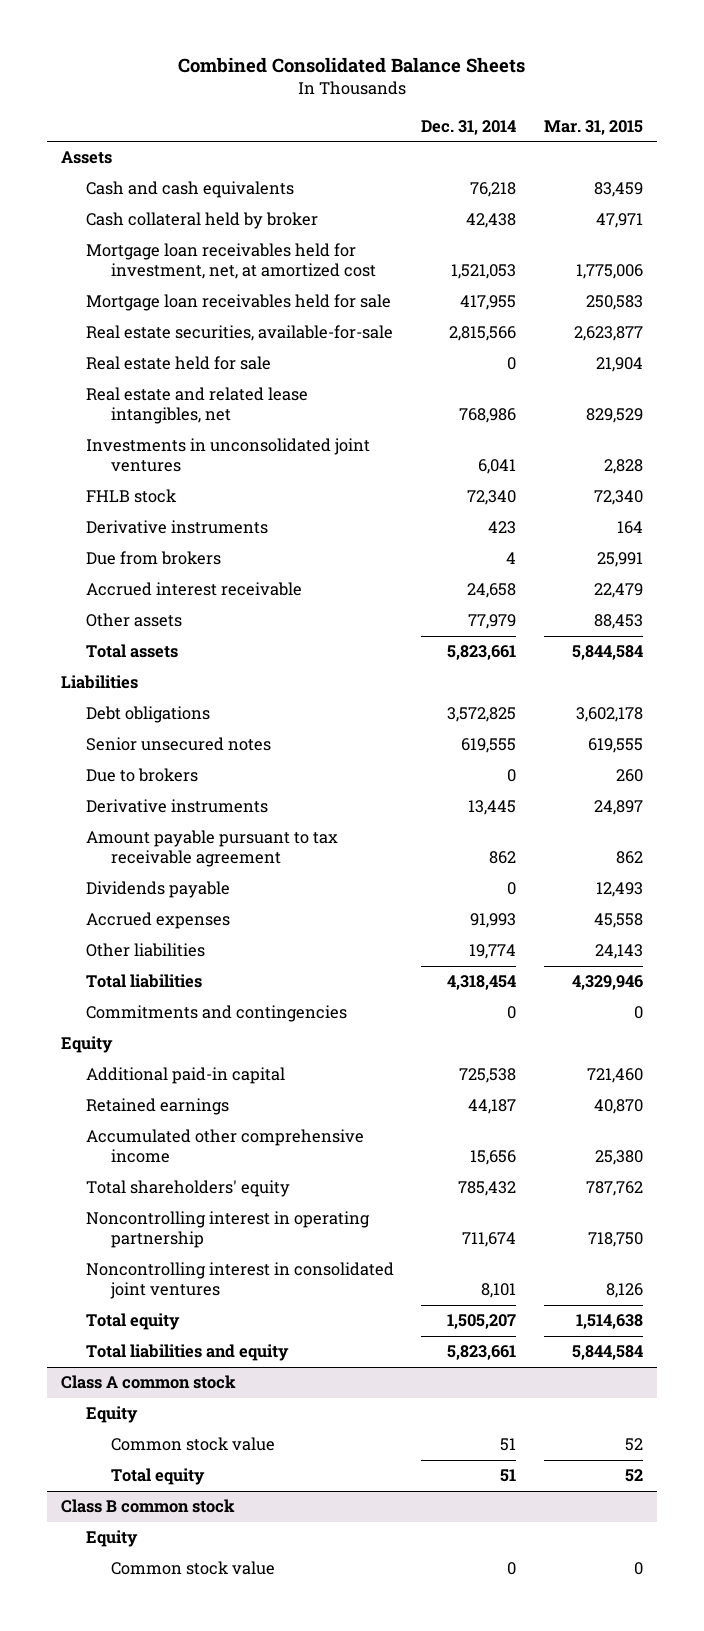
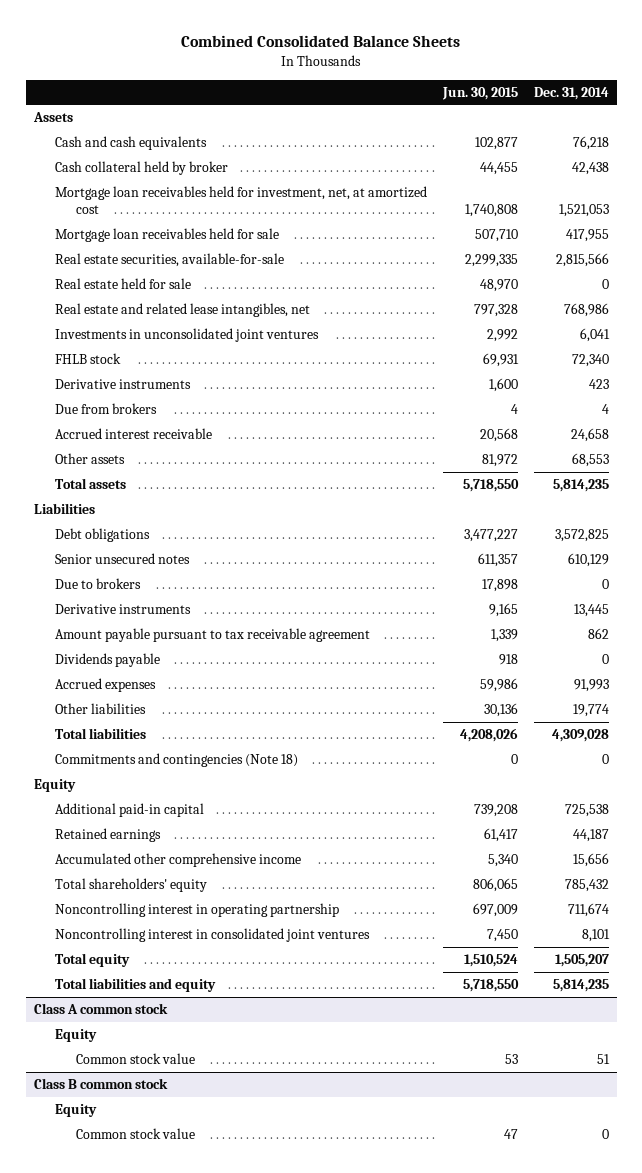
- | Dec. 31, 2014 | Mar. 31, 2015
+ | Jun. 30, 2015 | Dec. 31, 2014
- Other assets | 77,979 | 88,453
- Total assets | 5,823,661 | 5,844,584
+ Other assets | 81,972 | 68,553
+ Total assets | 5,718,550 | 5,814,235
- Senior unsecured notes | 619,555 | 619,555
+ Senior unsecured notes | 611,357 | 610,129
- Total liabilities | 4,318,454 | 4,329,946
- Commitments and contingencies | 0 | 0
+ Total liabilities | 4,208,026 | 4,309,028
+ Commitments and contingencies (Note 18) | 0 | 0
- Total liabilities and equity | 5,823,661 | 5,844,584
+ Total liabilities and equity | 5,718,550 | 5,814,235
@ Class A common stock
- Total equity | 51 | 52

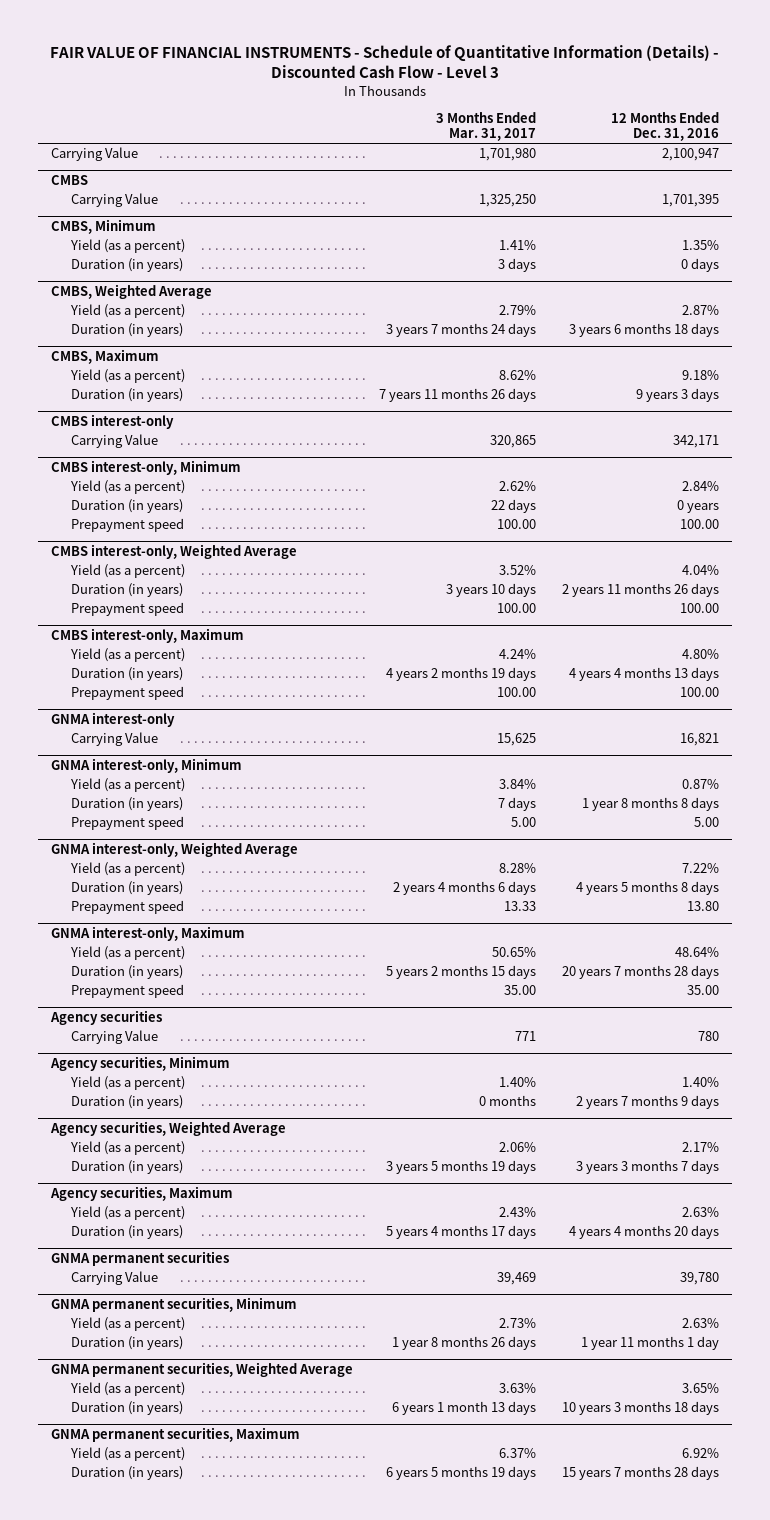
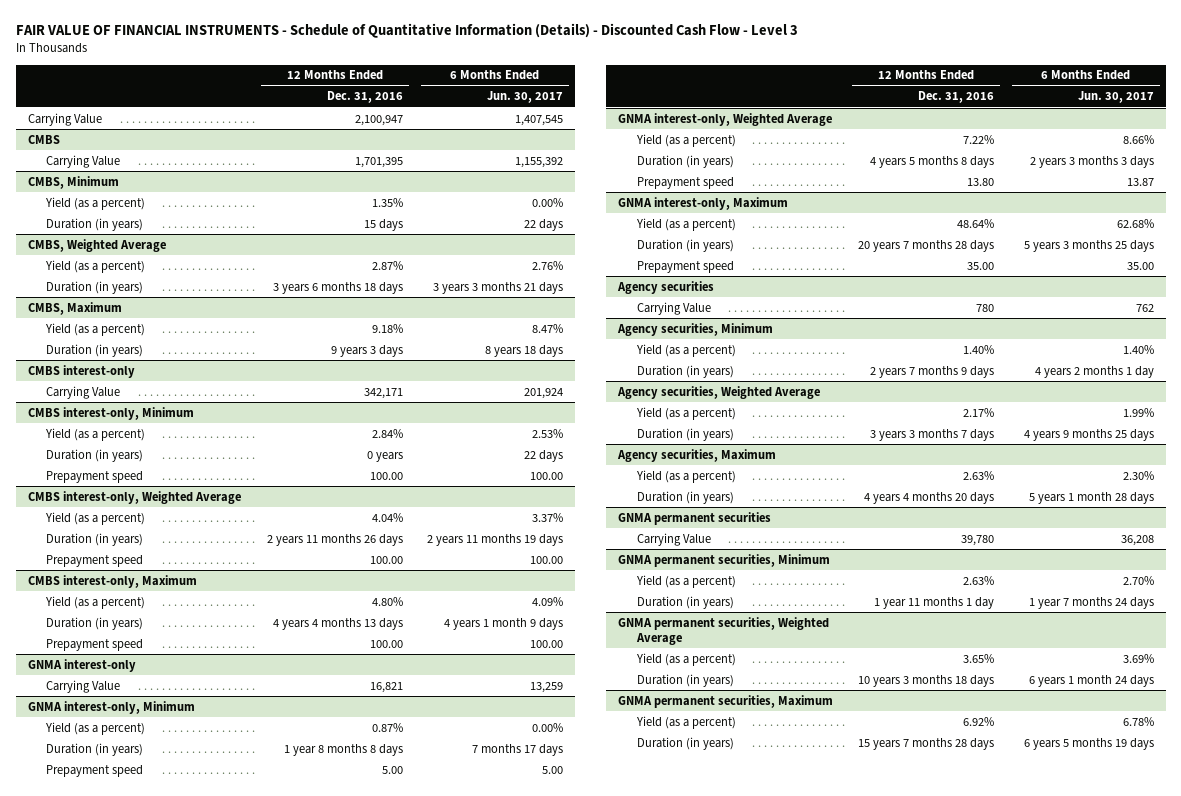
- | 3 Months Ended Mar. 31, 2017 | 12 Months Ended Dec. 31, 2016
+ | 12 Months Ended Dec. 31, 2016 | 6 Months Ended Jun. 30, 2017
@ CMBS, Minimum
- Duration (in years) | 3 days | 0 days
+ Duration (in years) | 15 days | 22 days

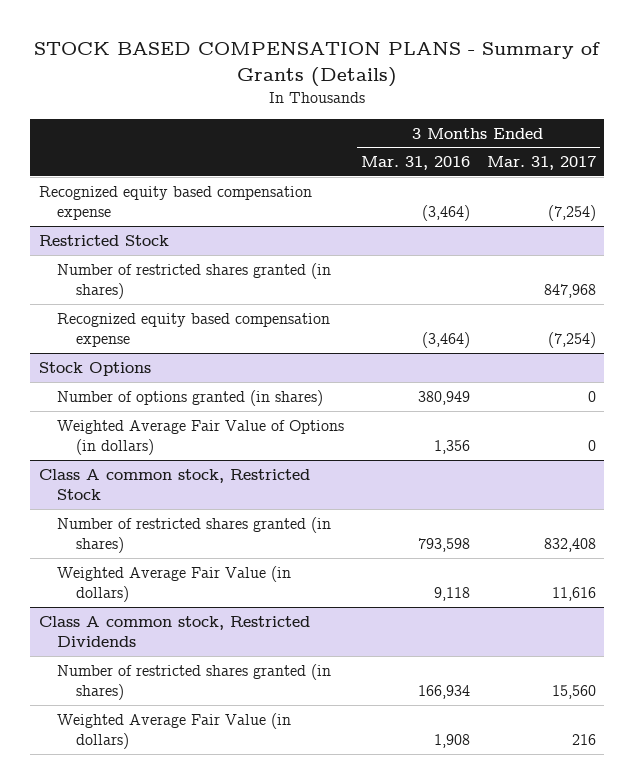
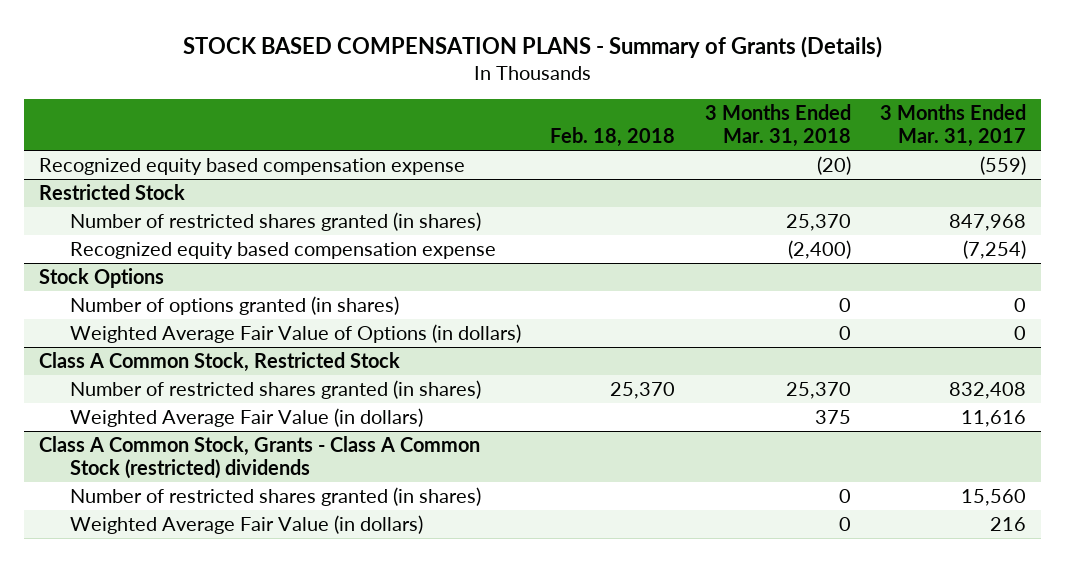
- | 3 Months Ended Mar. 31, 2016 | 3 Months Ended Mar. 31, 2017
+ | Feb. 18, 2018 | 3 Months Ended Mar. 31, 2018 | 3 Months Ended Mar. 31, 2017
- Recognized equity based compensation expense | (3,464) | (7,254)
+ Recognized equity based compensation expense | | (20) | (559)
- Class A common stock, Restricted Stock
+ Class A Common Stock, Restricted Stock
- Class A common stock, Restricted Dividends
+ Class A Common Stock, Grants - Class A Common Stock (restricted) dividends

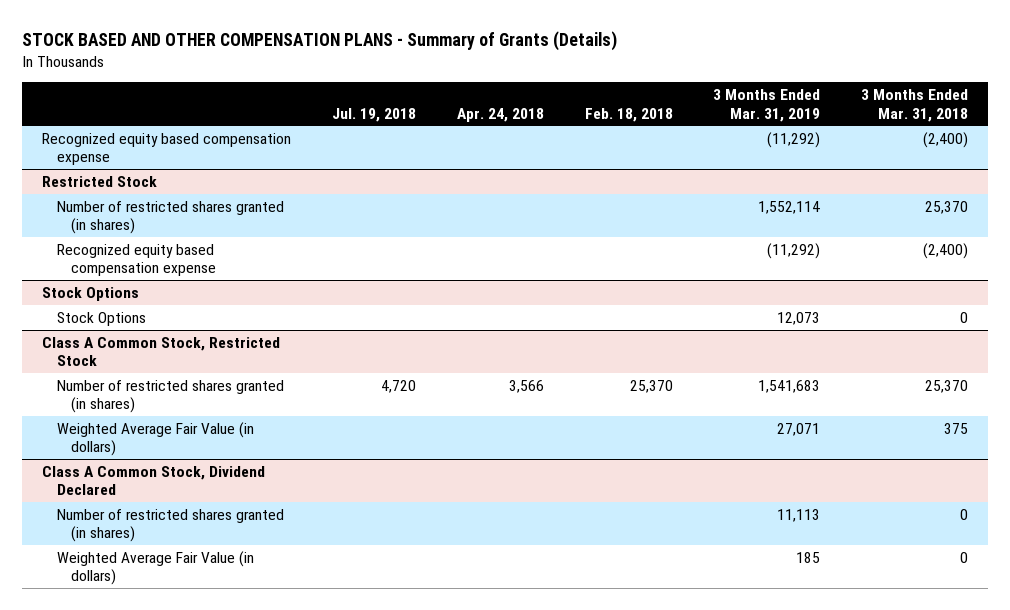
- STOCK BASED COMPENSATION PLANS - Summary of Grants (Details)
+ STOCK BASED AND OTHER COMPENSATION PLANS - Summary of Grants (Details)
- | Feb. 18, 2018 | 3 Months Ended Mar. 31, 2018 | 3 Months Ended Mar. 31, 2017
+ | Jul. 19, 2018 | Apr. 24, 2018 | Feb. 18, 2018 | 3 Months Ended Mar. 31, 2019 | 3 Months Ended Mar. 31, 2018
- Recognized equity based compensation expense | | (20) | (559)
+ Recognized equity based compensation expense | | | | (11,292) | (2,400)
@ Stock Options
- Number of options granted (in shares) | | 0 | 0
- Weighted Average Fair Value of Options (in dollars) | | 0 | 0
+ Stock Options | | | | 12,073 | 0
- Class A Common Stock, Grants - Class A Common Stock (restricted) dividends
+ Class A Common Stock, Dividend Declared

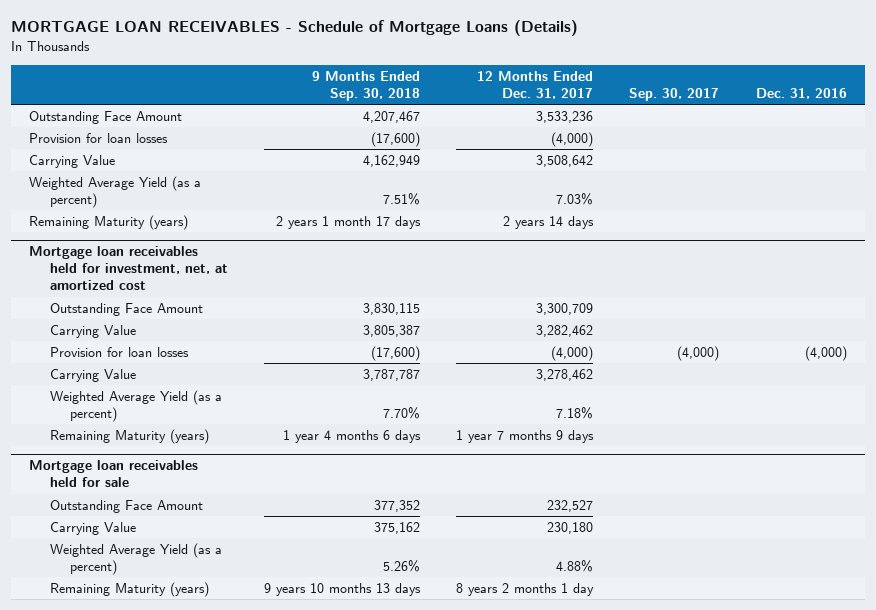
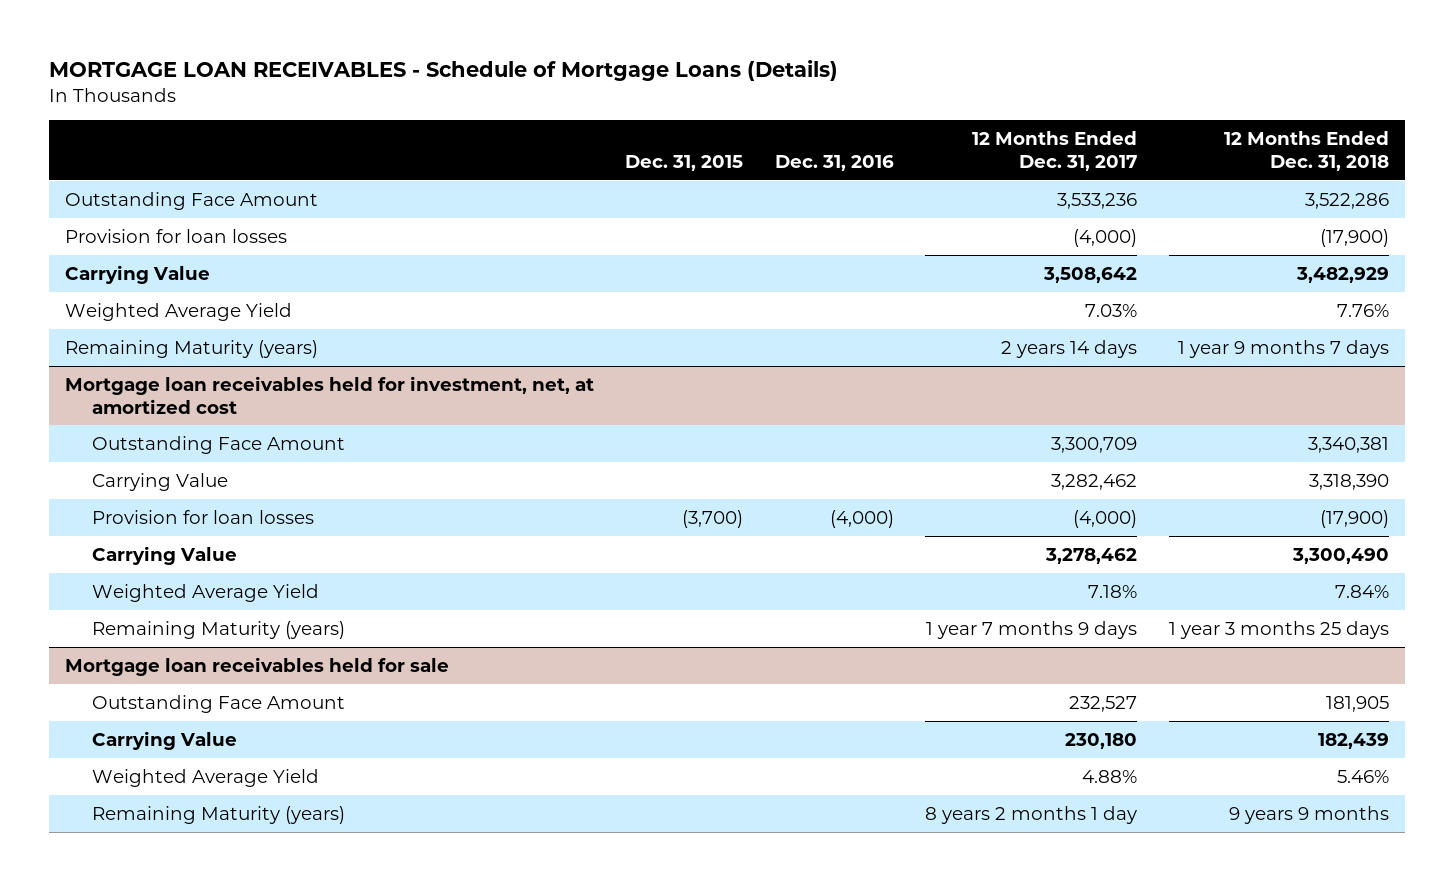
- | 9 Months Ended Sep. 30, 2018 | 12 Months Ended Dec. 31, 2017 | Sep. 30, 2017 | Dec. 31, 2016
+ | Dec. 31, 2015 | Dec. 31, 2016 | 12 Months Ended Dec. 31, 2017 | 12 Months Ended Dec. 31, 2018
- Weighted Average Yield (as a percent) | 7.51% | 7.03% | |
+ Weighted Average Yield | | | 7.03% | 7.76%
@ Mortgage loan receivables held for investment, net, at amortized cost
- Weighted Average Yield (as a percent) | 7.70% | 7.18% | |
+ Weighted Average Yield | | | 7.18% | 7.84%
@ Mortgage loan receivables held for sale
- Weighted Average Yield (as a percent) | 5.26% | 4.88% | |
+ Weighted Average Yield | | | 4.88% | 5.46%

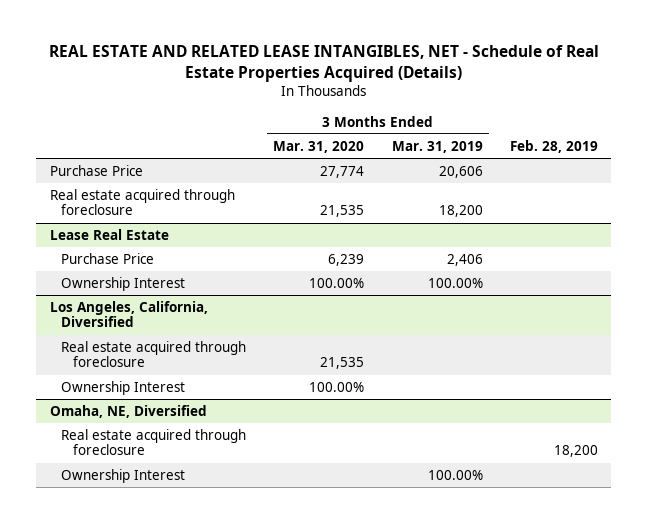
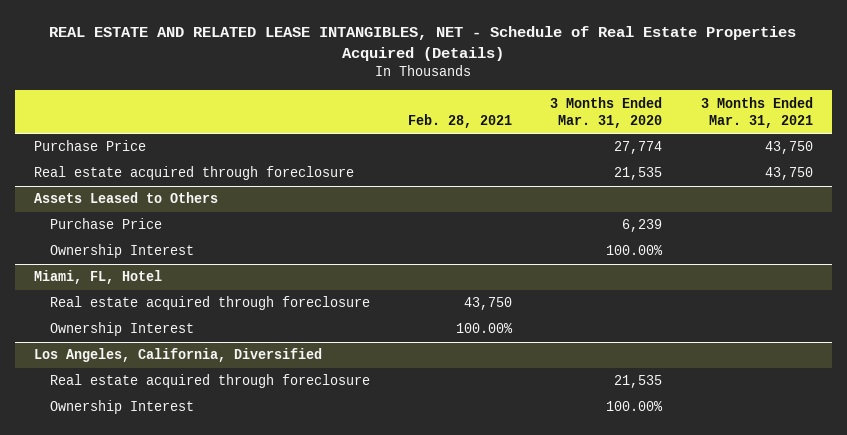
- | 3 Months Ended Mar. 31, 2020 | 3 Months Ended Mar. 31, 2019 | Feb. 28, 2019
+ | Feb. 28, 2021 | 3 Months Ended Mar. 31, 2020 | 3 Months Ended Mar. 31, 2021
- Lease Real Estate
+ Assets Leased to Others
+ Miami, FL, Hotel
+ Real estate acquired through foreclosure | 43,750 | |
+ Ownership Interest | 100.00% | |
- Omaha, NE, Diversified
- Real estate acquired through foreclosure | | | 18,200
- Ownership Interest | | 100.00% |

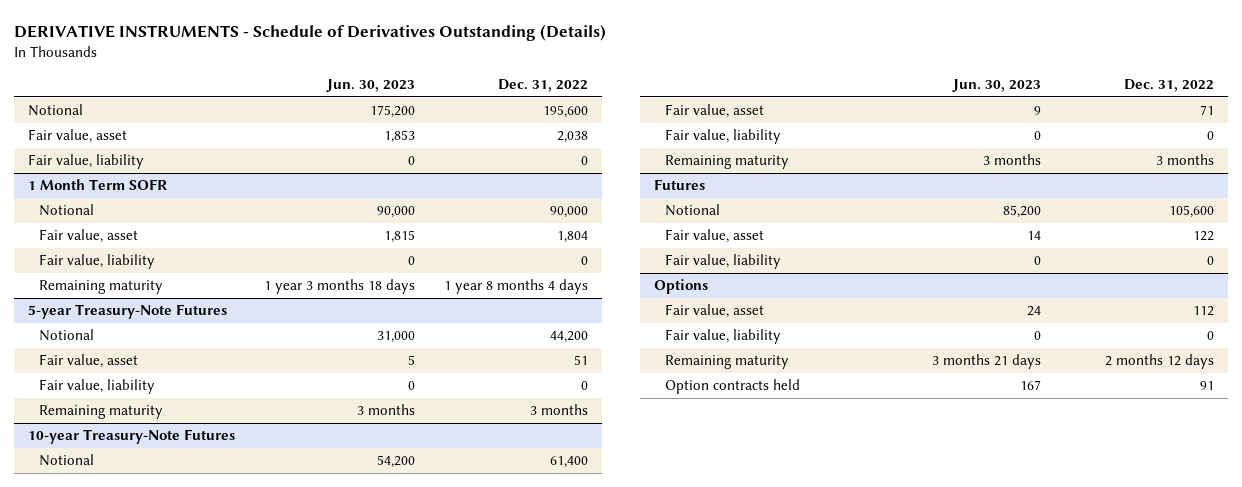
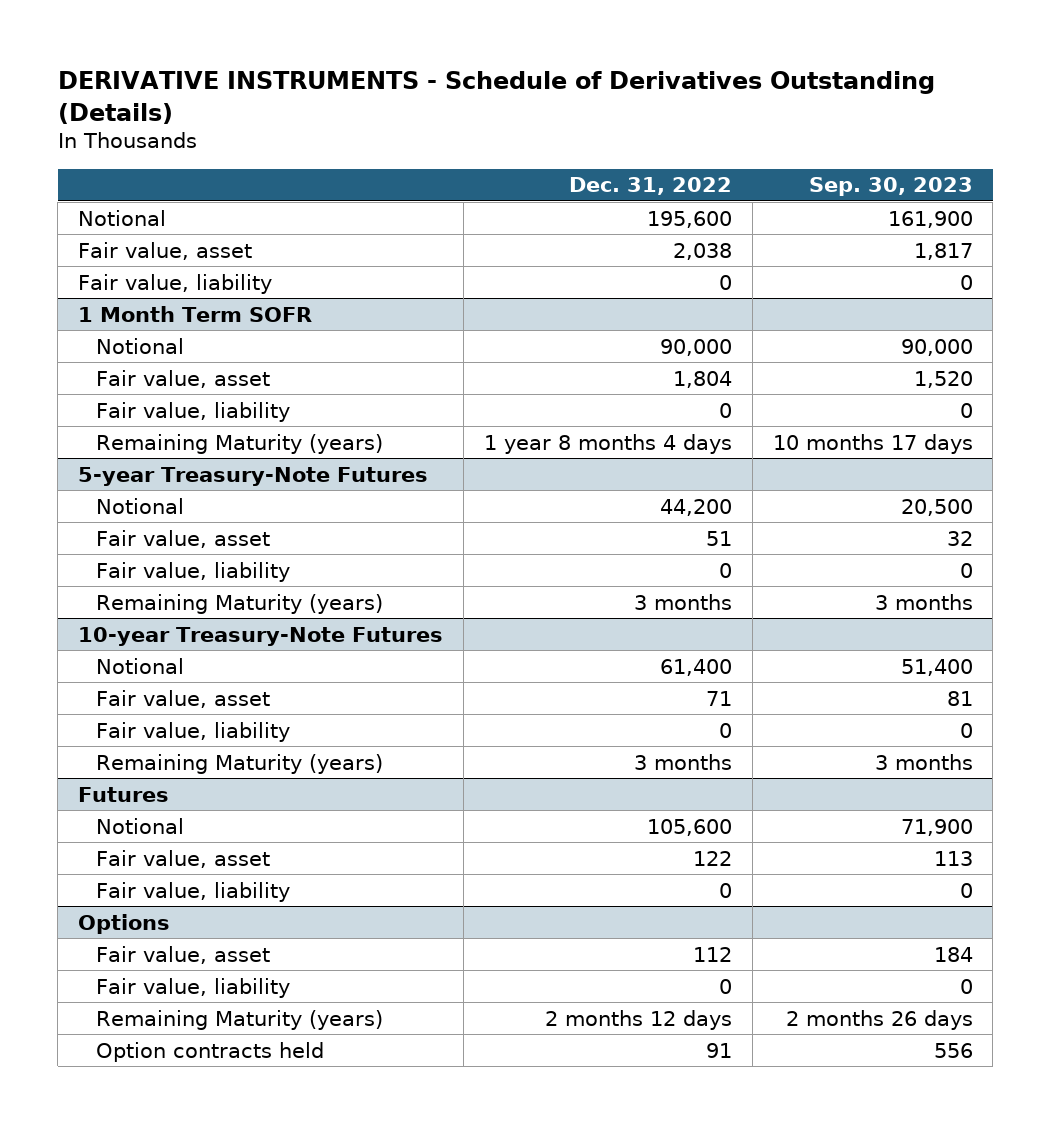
- | Jun. 30, 2023 | Dec. 31, 2022
+ | Dec. 31, 2022 | Sep. 30, 2023
@ 1 Month Term SOFR
- Remaining maturity | 1 year 3 months 18 days | 1 year 8 months 4 days
+ Remaining Maturity (years) | 1 year 8 months 4 days | 10 months 17 days
@ 5-year Treasury-Note Futures
- Remaining maturity | 3 months | 3 months
+ Remaining Maturity (years) | 3 months | 3 months
@ 10-year Treasury-Note Futures
- Remaining maturity | 3 months | 3 months
+ Remaining Maturity (years) | 3 months | 3 months
@ Options
- Remaining maturity | 3 months 21 days | 2 months 12 days
+ Remaining Maturity (years) | 2 months 12 days | 2 months 26 days

